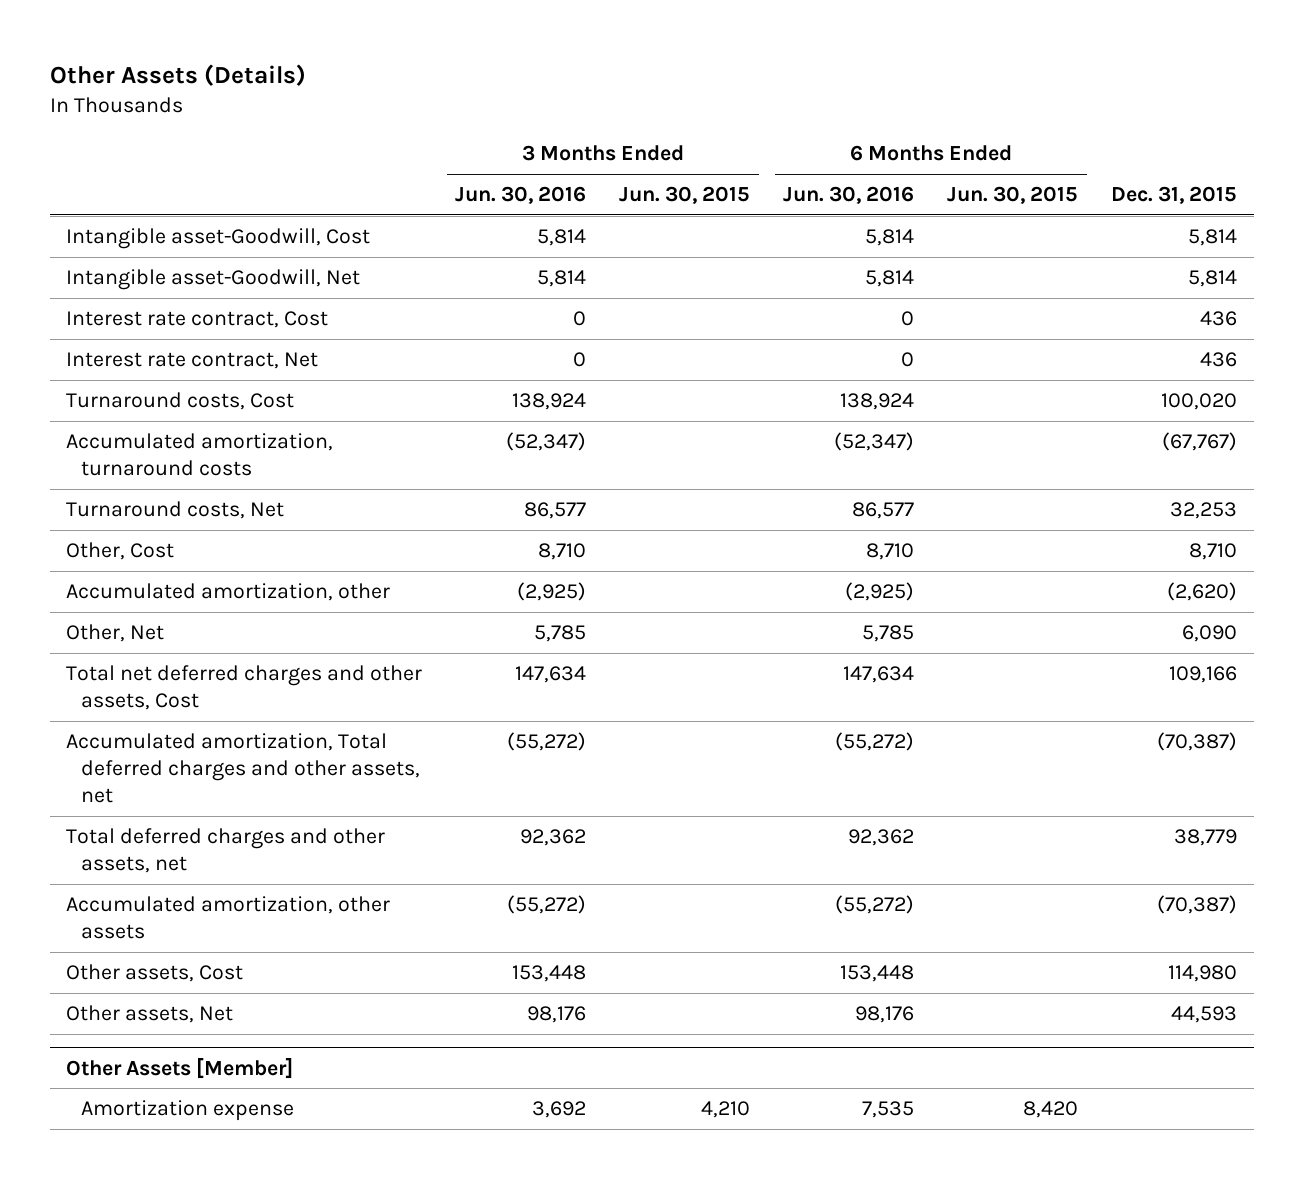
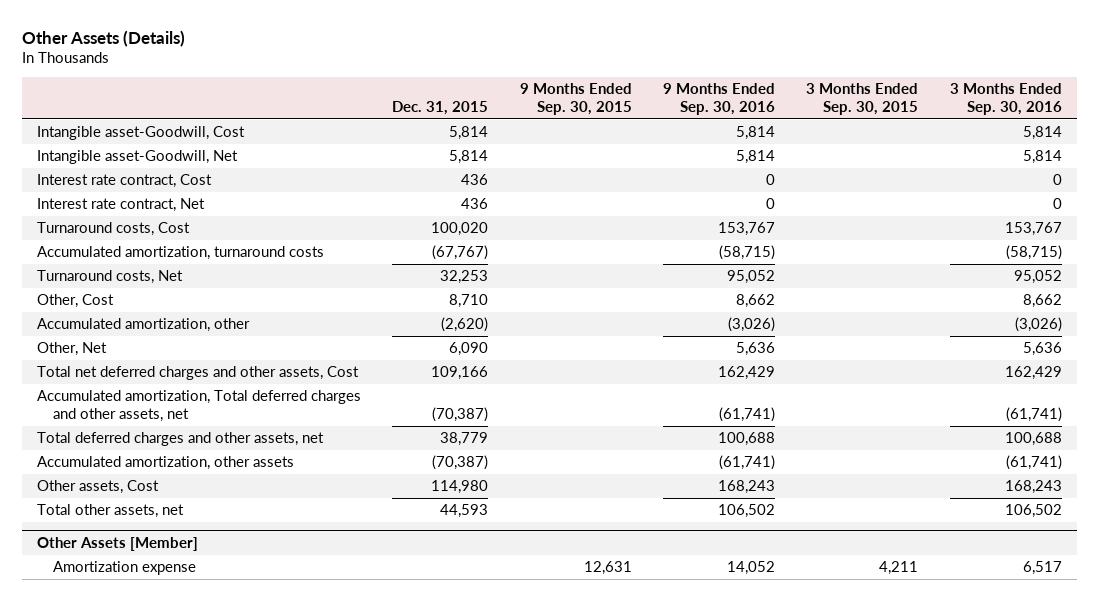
- | 3 Months Ended Jun. 30, 2016 | 3 Months Ended Jun. 30, 2015 | 6 Months Ended Jun. 30, 2016 | 6 Months Ended Jun. 30, 2015 | Dec. 31, 2015
+ | Dec. 31, 2015 | 9 Months Ended Sep. 30, 2015 | 9 Months Ended Sep. 30, 2016 | 3 Months Ended Sep. 30, 2015 | 3 Months Ended Sep. 30, 2016
- Other assets, Net | 98,176 | | 98,176 | | 44,593
+ Total other assets, net | 44,593 | | 106,502 | | 106,502

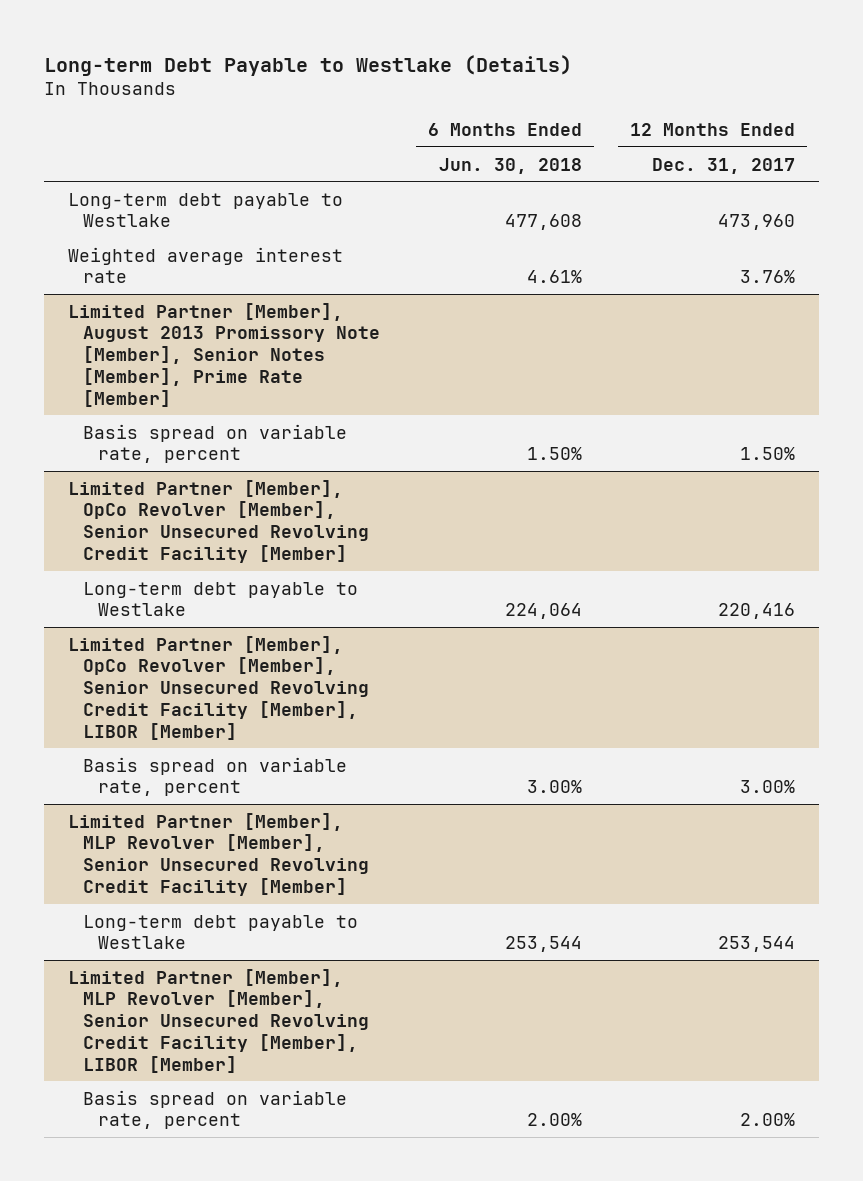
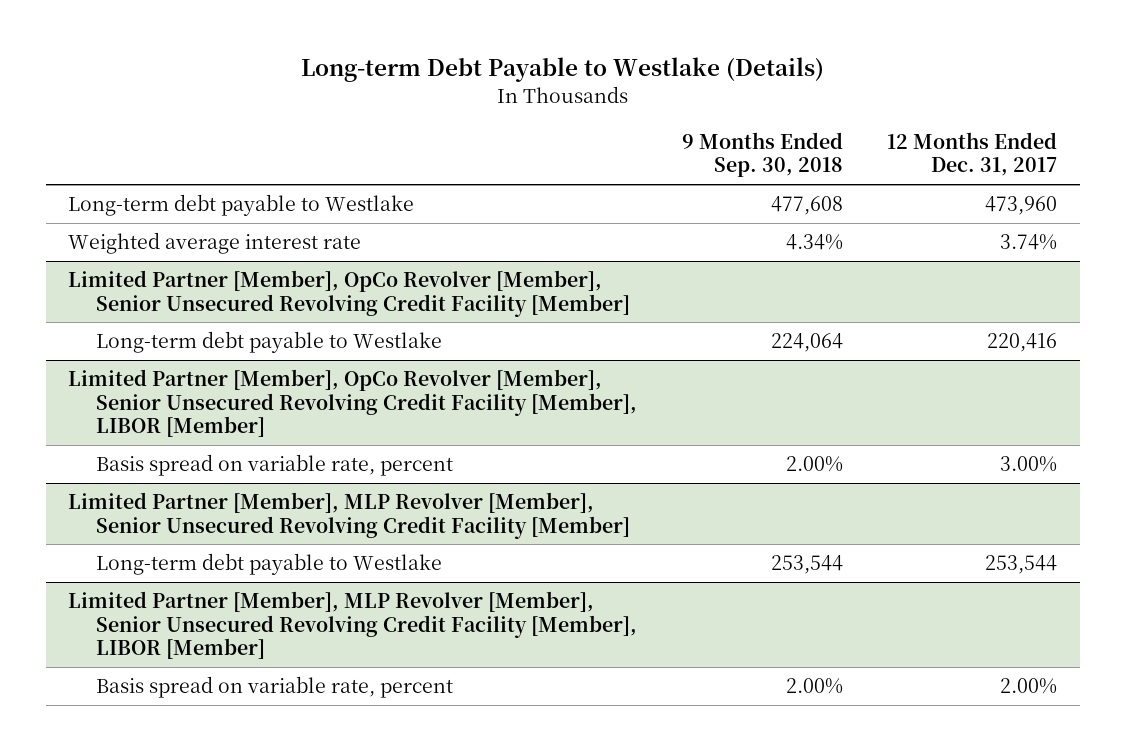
- | 6 Months Ended Jun. 30, 2018 | 12 Months Ended Dec. 31, 2017
+ | 9 Months Ended Sep. 30, 2018 | 12 Months Ended Dec. 31, 2017
- Weighted average interest rate | 4.61% | 3.76%
- Limited Partner [Member], August 2013 Promissory Note [Member], Senior Notes [Member], Prime Rate [Member]
- Basis spread on variable rate, percent | 1.50% | 1.50%
+ Weighted average interest rate | 4.34% | 3.74%

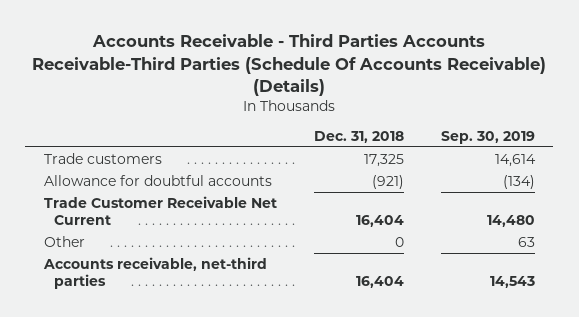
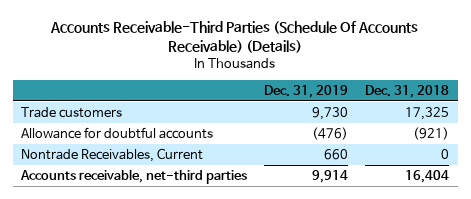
- Accounts Receivable - Third Parties Accounts Receivable-Third Parties (Schedule Of Accounts Receivable) (Details)
+ Accounts Receivable-Third Parties (Schedule Of Accounts Receivable) (Details)
- | Dec. 31, 2018 | Sep. 30, 2019
+ | Dec. 31, 2019 | Dec. 31, 2018
- Trade Customer Receivable Net Current | 16,404 | 14,480
- Other | 0 | 63
+ Nontrade Receivables, Current | 660 | 0

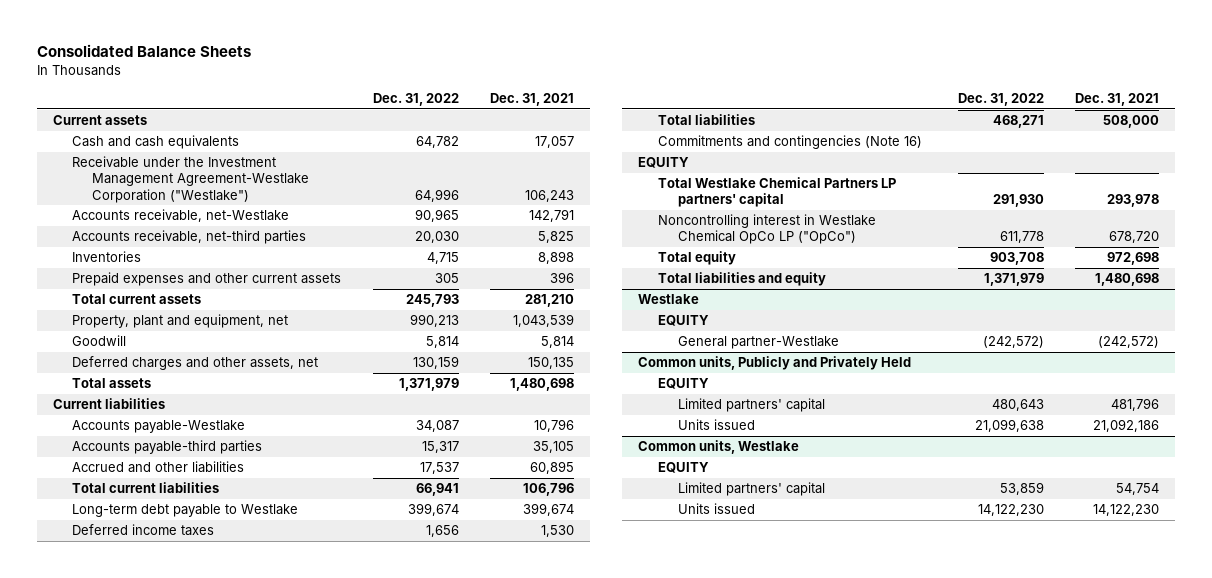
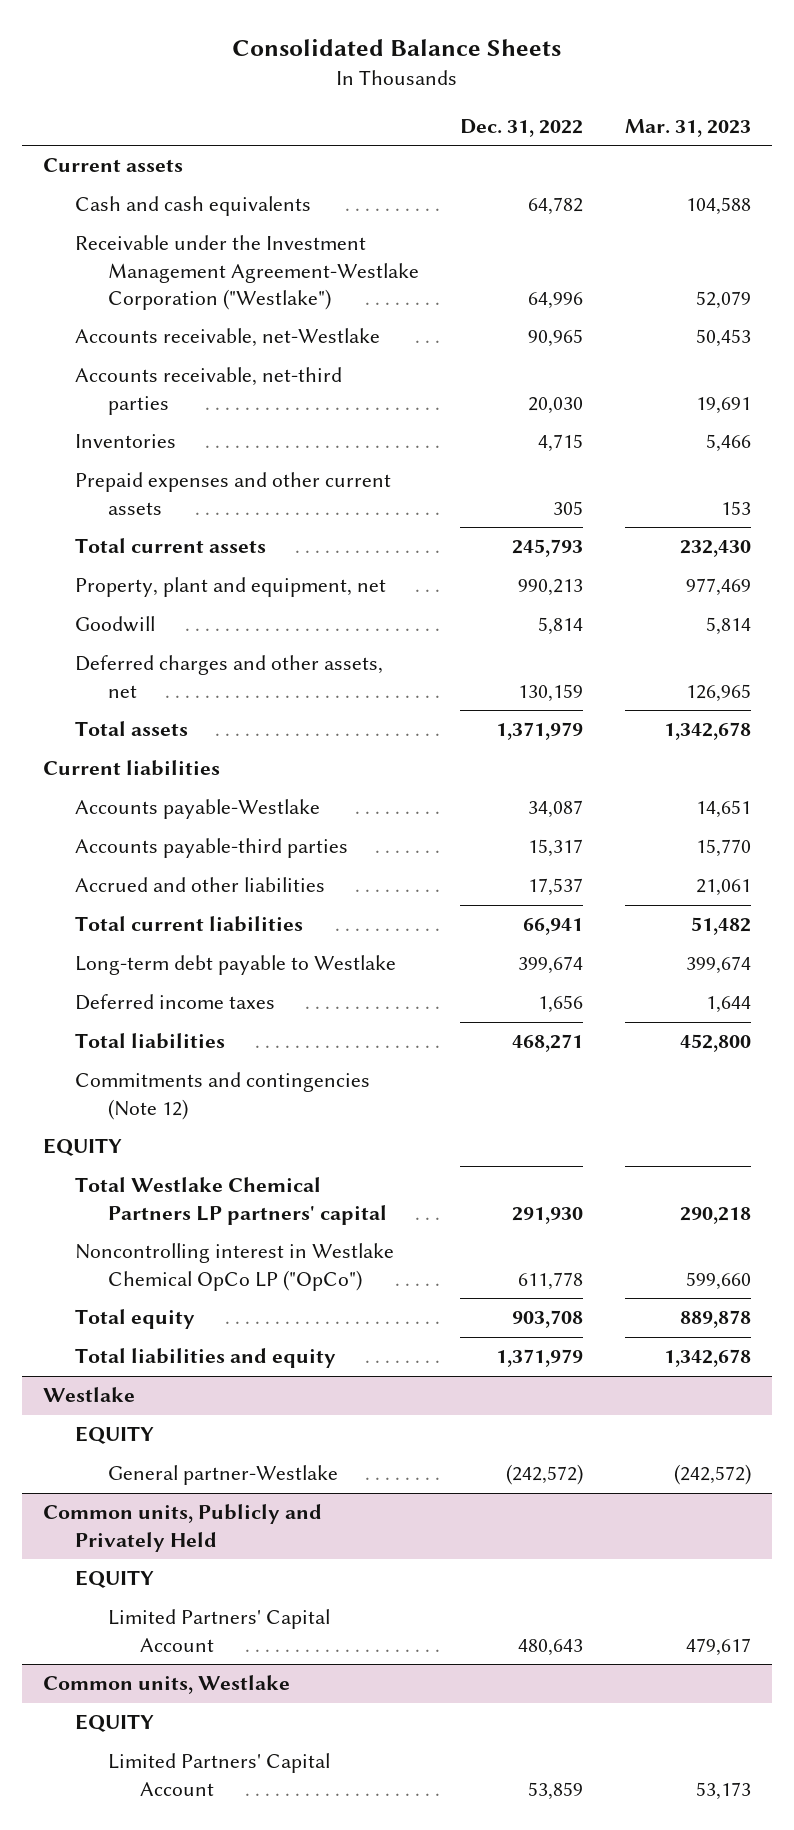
- | Dec. 31, 2022 | Dec. 31, 2021
+ | Dec. 31, 2022 | Mar. 31, 2023
- Commitments and contingencies (Note 16)
+ Commitments and contingencies (Note 12)
@ Common units, Publicly and Privately Held
- Limited partners' capital | 480,643 | 481,796
- Units issued | 21,099,638 | 21,092,186
+ Limited Partners' Capital Account | 480,643 | 479,617
@ Common units, Westlake
- Limited partners' capital | 53,859 | 54,754
- Units issued | 14,122,230 | 14,122,230
+ Limited Partners' Capital Account | 53,859 | 53,173

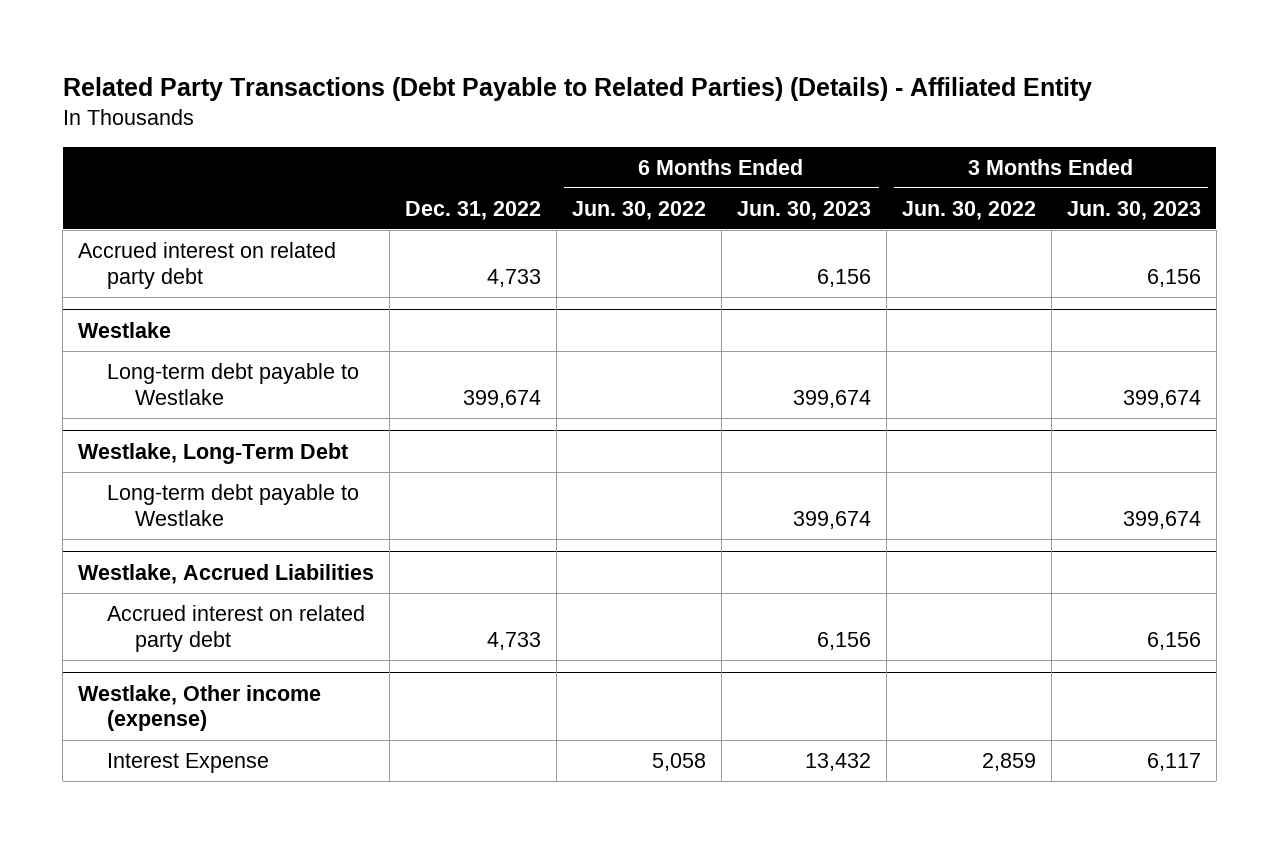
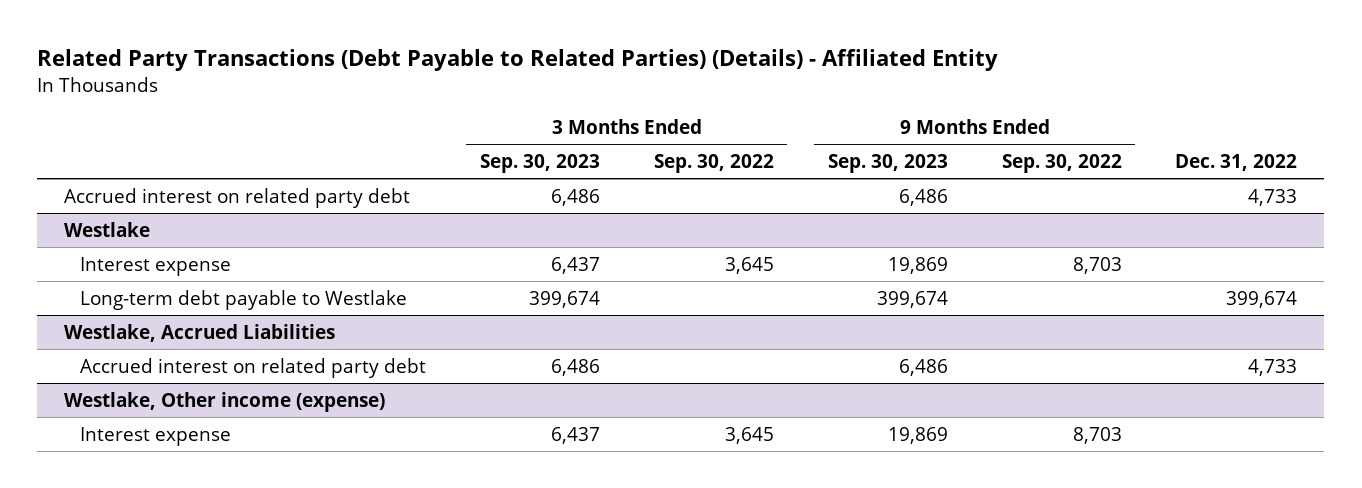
- | Dec. 31, 2022 | 6 Months Ended Jun. 30, 2022 | 6 Months Ended Jun. 30, 2023 | 3 Months Ended Jun. 30, 2022 | 3 Months Ended Jun. 30, 2023
+ | 3 Months Ended Sep. 30, 2023 | 3 Months Ended Sep. 30, 2022 | 9 Months Ended Sep. 30, 2023 | 9 Months Ended Sep. 30, 2022 | Dec. 31, 2022
@ Westlake
+ Interest expense | 6,437 | 3,645 | 19,869 | 8,703 |
- Westlake, Long-Term Debt
- Long-term debt payable to Westlake | | | 399,674 | | 399,674
@ Westlake, Other income (expense)
- Interest Expense | | 5,058 | 13,432 | 2,859 | 6,117
+ Interest expense | 6,437 | 3,645 | 19,869 | 8,703 |

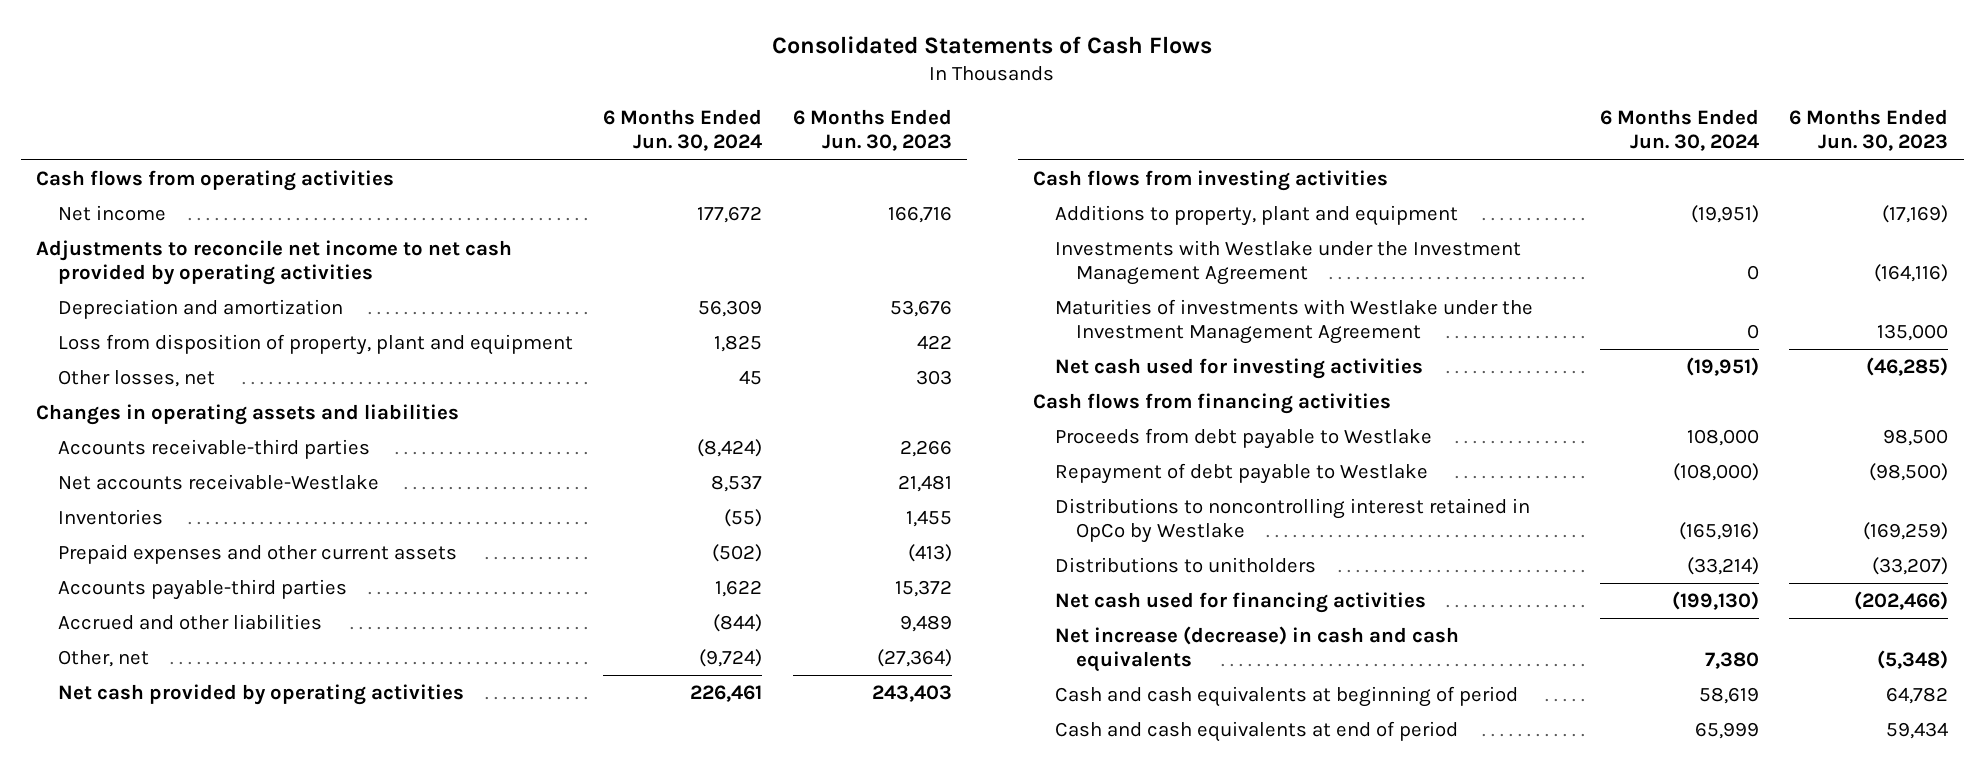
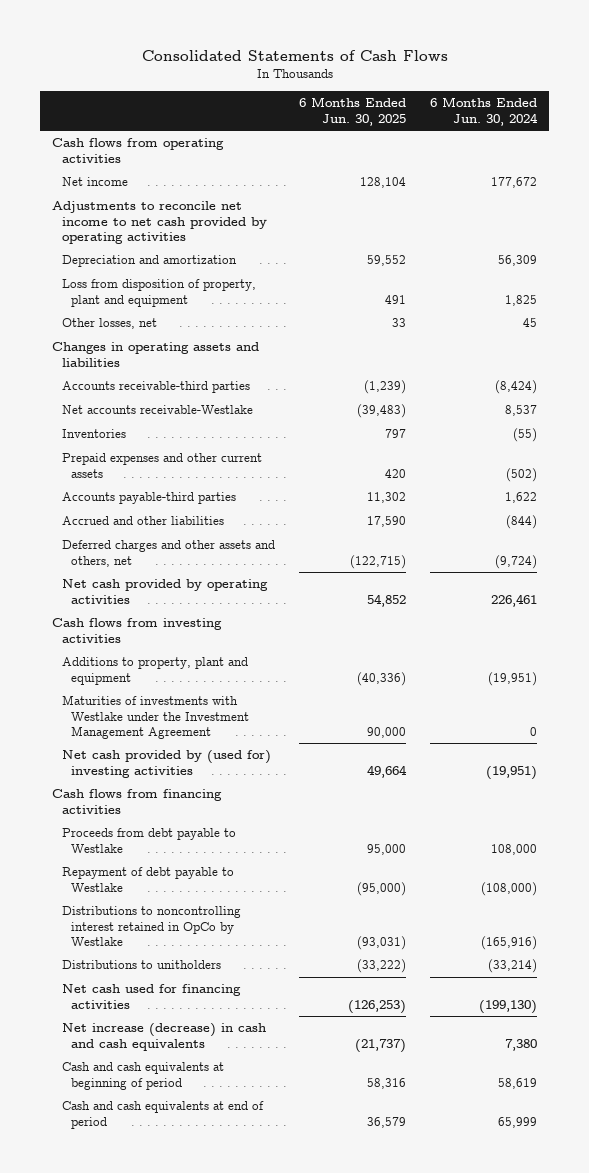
- | 6 Months Ended Jun. 30, 2024 | 6 Months Ended Jun. 30, 2023
+ | 6 Months Ended Jun. 30, 2025 | 6 Months Ended Jun. 30, 2024
- Other, net | (9,724) | (27,364)
+ Deferred charges and other assets and others, net | (122,715) | (9,724)
- Investments with Westlake under the Investment Management Agreement | 0 | (164,116)
- Net cash used for investing activities | (19,951) | (46,285)
+ Net cash provided by (used for) investing activities | 49,664 | (19,951)

